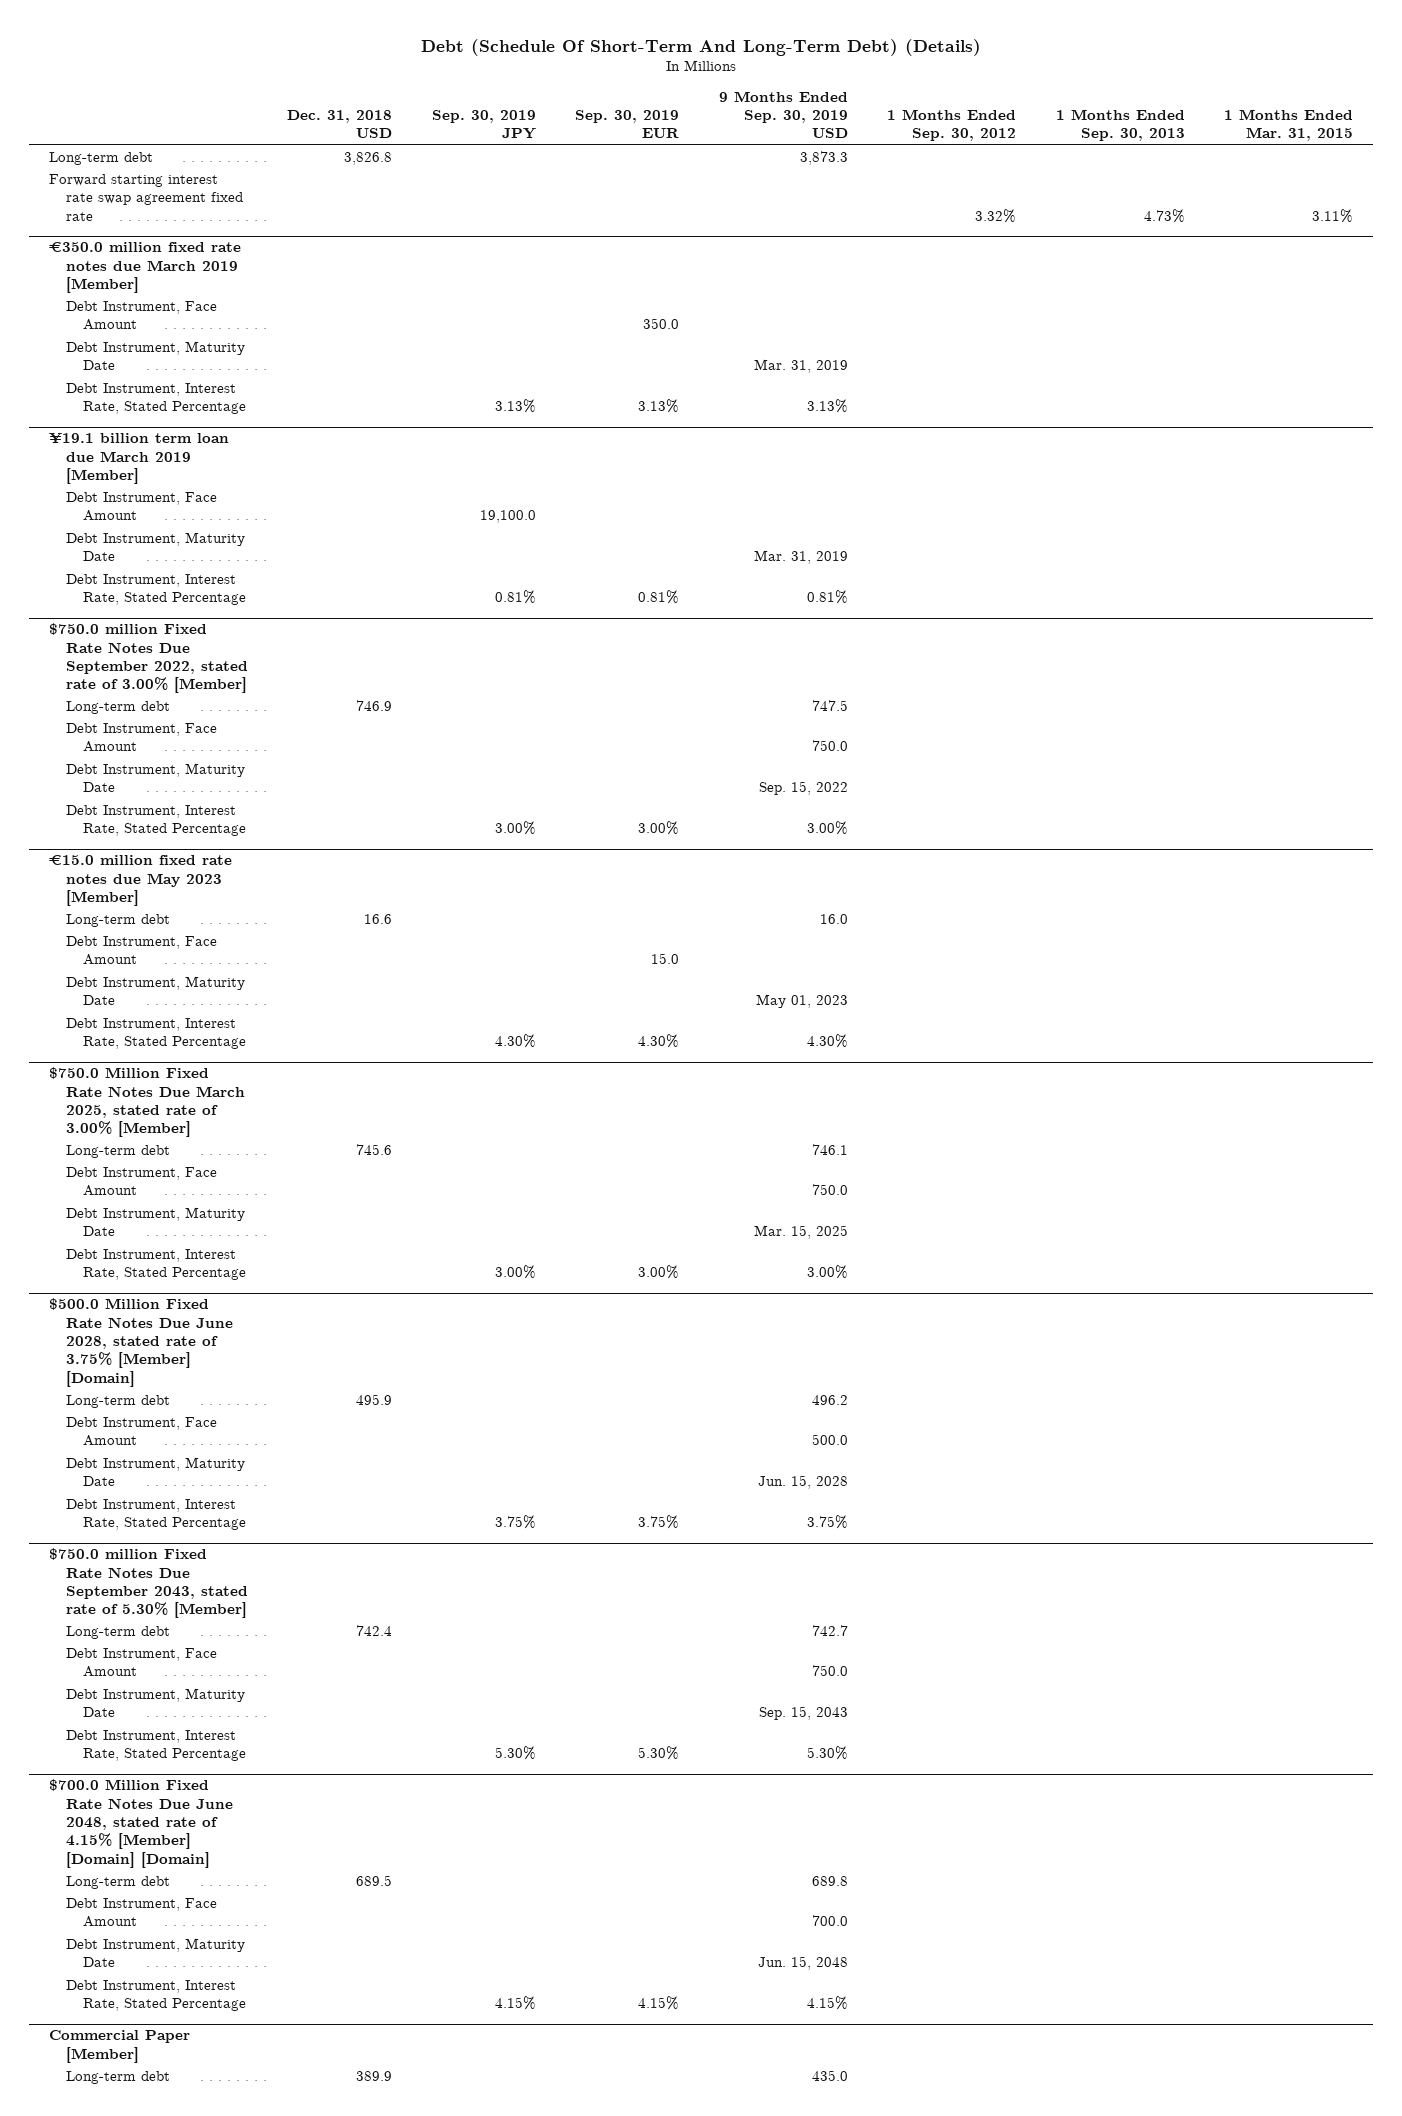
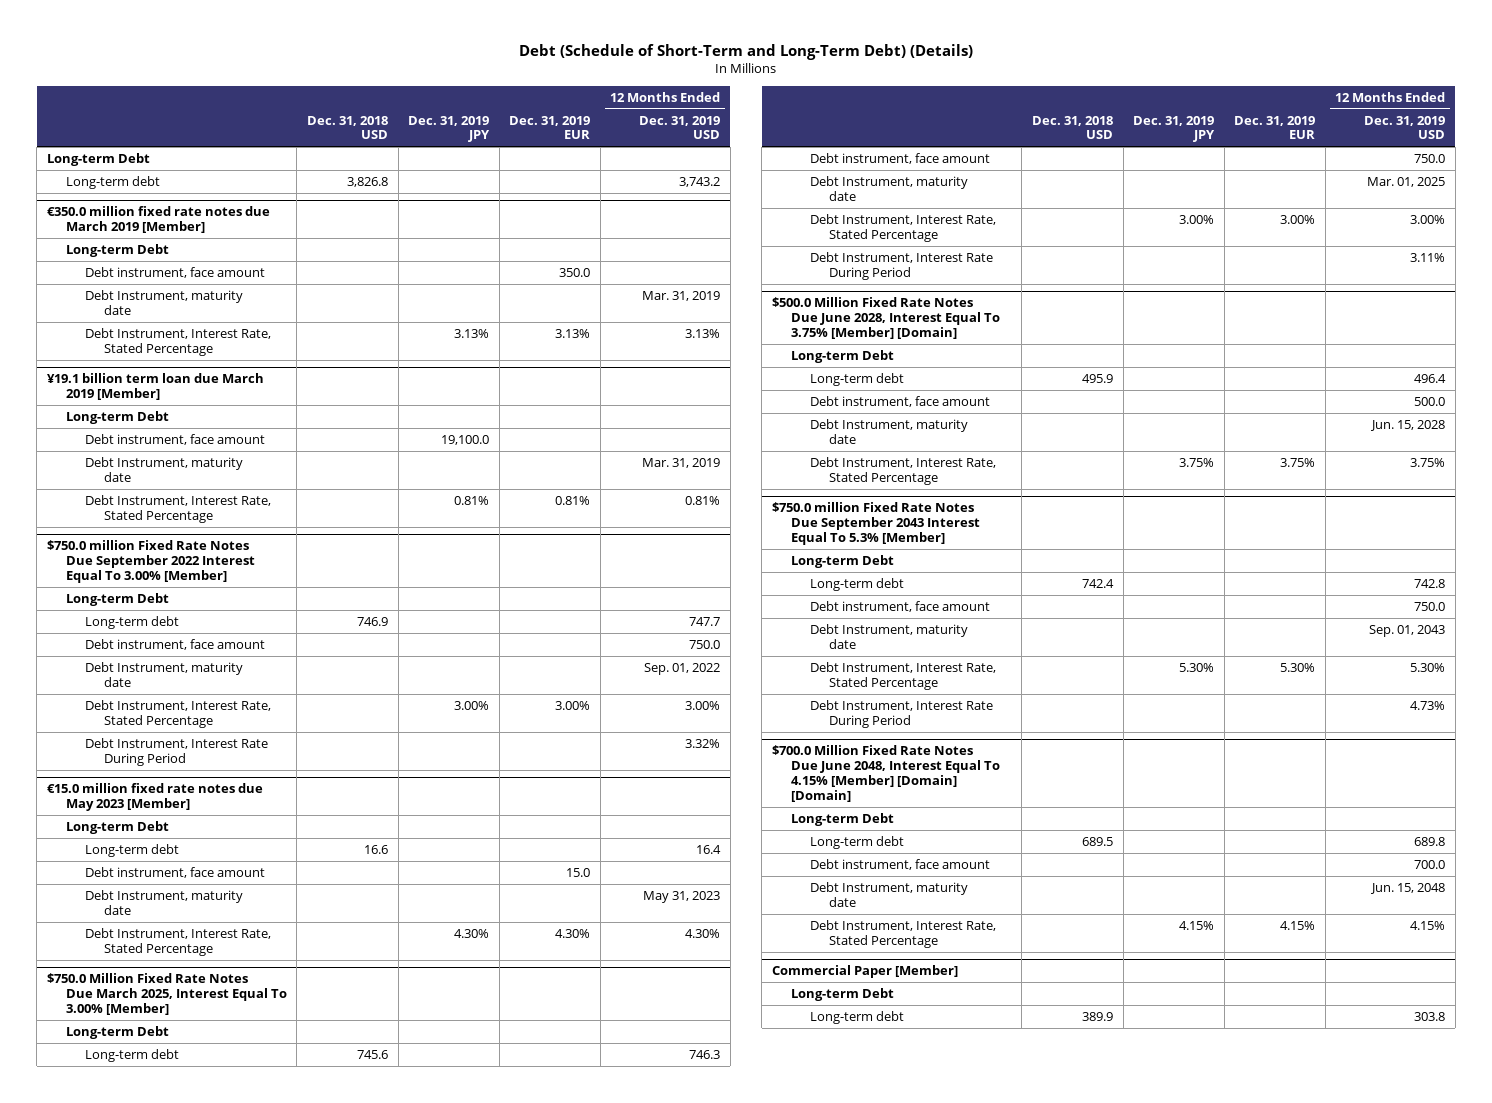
- Debt (Schedule Of Short-Term And Long-Term Debt) (Details)
+ Debt (Schedule of Short-Term and Long-Term Debt) (Details)
- | Dec. 31, 2018 USD | Sep. 30, 2019 JPY | Sep. 30, 2019 EUR | 9 Months Ended Sep. 30, 2019 USD | 1 Months Ended Sep. 30, 2012 | 1 Months Ended Sep. 30, 2013 | 1 Months Ended Mar. 31, 2015
+ | Dec. 31, 2018 USD | Dec. 31, 2019 JPY | Dec. 31, 2019 EUR | 12 Months Ended Dec. 31, 2019 USD
+ Long-term Debt
- Forward starting interest rate swap agreement fixed rate | | | | | 3.32% | 4.73% | 3.11%
@ €350.0 million fixed rate notes due March 2019 [Member]
- Debt Instrument, Face Amount | | | 350.0 | | | |
- Debt Instrument, Maturity Date | | | | Mar. 31, 2019 | | |
+ Long-term Debt
+ Debt instrument, face amount | | | 350.0 |
+ Debt Instrument, maturity date | | | | Mar. 31, 2019
@ ¥19.1 billion term loan due March 2019 [Member]
- Debt Instrument, Face Amount | | 19,100.0 | | | | |
- Debt Instrument, Maturity Date | | | | Mar. 31, 2019 | | |
+ Long-term Debt
+ Debt instrument, face amount | | 19,100.0 | |
+ Debt Instrument, maturity date | | | | Mar. 31, 2019
- $750.0 million Fixed Rate Notes Due September 2022, stated rate of 3.00% [Member]
+ $750.0 million Fixed Rate Notes Due September 2022 Interest Equal To 3.00% [Member]
+ Long-term Debt
- Debt Instrument, Face Amount | | | | 750.0 | | |
- Debt Instrument, Maturity Date | | | | Sep. 15, 2022 | | |
+ Debt instrument, face amount | | | | 750.0
+ Debt Instrument, maturity date | | | | Sep. 01, 2022
+ Debt Instrument, Interest Rate During Period | | | | 3.32%
@ €15.0 million fixed rate notes due May 2023 [Member]
+ Long-term Debt
- Debt Instrument, Face Amount | | | 15.0 | | | |
- Debt Instrument, Maturity Date | | | | May 01, 2023 | | |
+ Debt instrument, face amount | | | 15.0 |
+ Debt Instrument, maturity date | | | | May 31, 2023
- $750.0 Million Fixed Rate Notes Due March 2025, stated rate of 3.00% [Member]
+ $750.0 Million Fixed Rate Notes Due March 2025, Interest Equal To 3.00% [Member]
+ Long-term Debt
- Debt Instrument, Face Amount | | | | 750.0 | | |
- Debt Instrument, Maturity Date | | | | Mar. 15, 2025 | | |
+ Debt instrument, face amount | | | | 750.0
+ Debt Instrument, maturity date | | | | Mar. 01, 2025
- $500.0 Million Fixed Rate Notes Due June 2028, stated rate of 3.75% [Member] [Domain]
+ Debt Instrument, Interest Rate During Period | | | | 3.11%
+ $500.0 Million Fixed Rate Notes Due June 2028, Interest Equal To 3.75% [Member] [Domain]
+ Long-term Debt
- Debt Instrument, Face Amount | | | | 500.0 | | |
- Debt Instrument, Maturity Date | | | | Jun. 15, 2028 | | |
+ Debt instrument, face amount | | | | 500.0
+ Debt Instrument, maturity date | | | | Jun. 15, 2028
- $750.0 million Fixed Rate Notes Due September 2043, stated rate of 5.30% [Member]
+ $750.0 million Fixed Rate Notes Due September 2043 Interest Equal To 5.3% [Member]
+ Long-term Debt
- Debt Instrument, Face Amount | | | | 750.0 | | |
- Debt Instrument, Maturity Date | | | | Sep. 15, 2043 | | |
+ Debt instrument, face amount | | | | 750.0
+ Debt Instrument, maturity date | | | | Sep. 01, 2043
- $700.0 Million Fixed Rate Notes Due June 2048, stated rate of 4.15% [Member] [Domain] [Domain]
+ Debt Instrument, Interest Rate During Period | | | | 4.73%
+ $700.0 Million Fixed Rate Notes Due June 2048, Interest Equal To 4.15% [Member] [Domain] [Domain]
+ Long-term Debt
- Debt Instrument, Face Amount | | | | 700.0 | | |
- Debt Instrument, Maturity Date | | | | Jun. 15, 2048 | | |
+ Debt instrument, face amount | | | | 700.0
+ Debt Instrument, maturity date | | | | Jun. 15, 2048
@ Commercial Paper [Member]
+ Long-term Debt

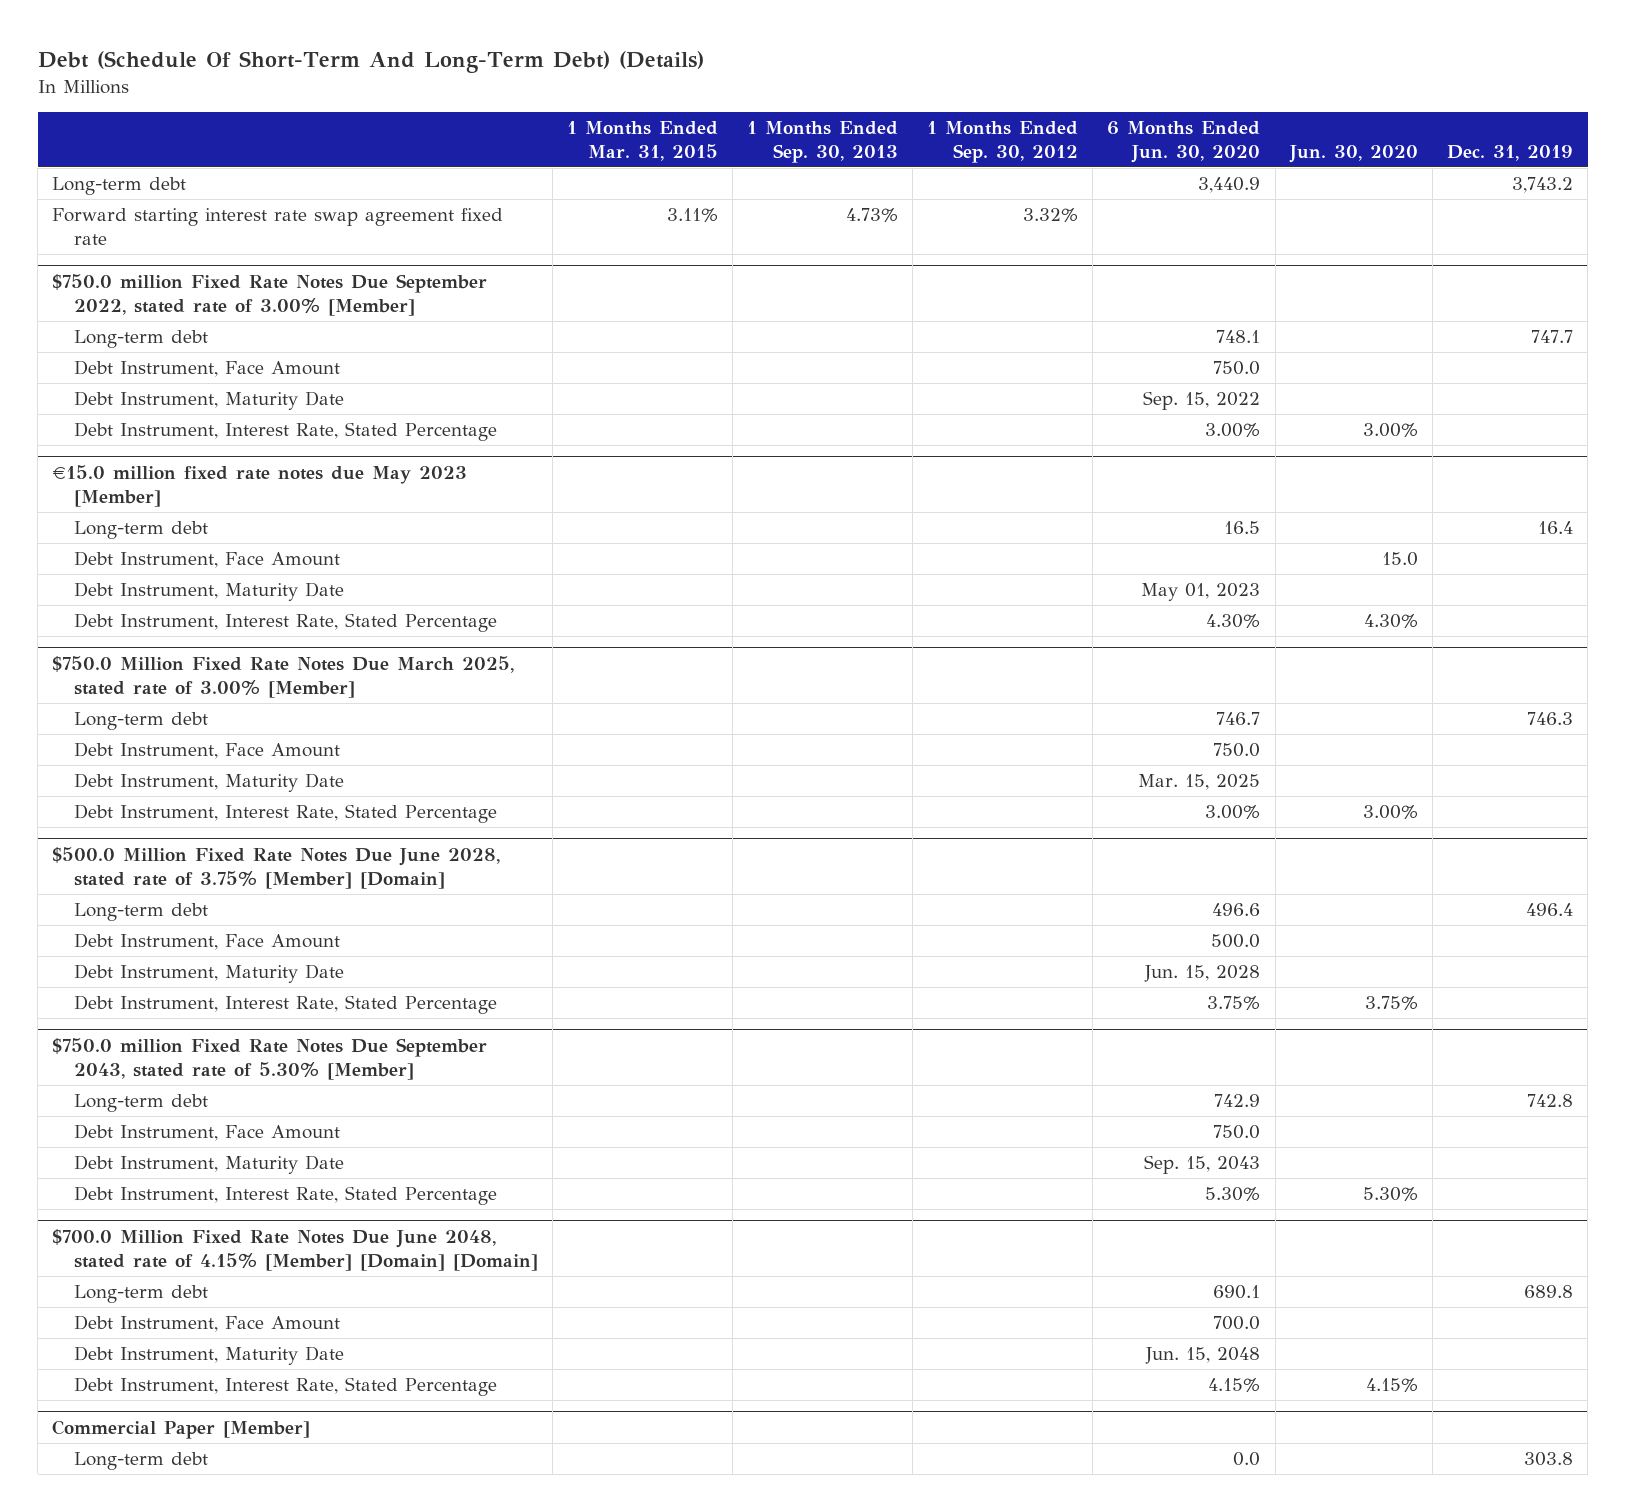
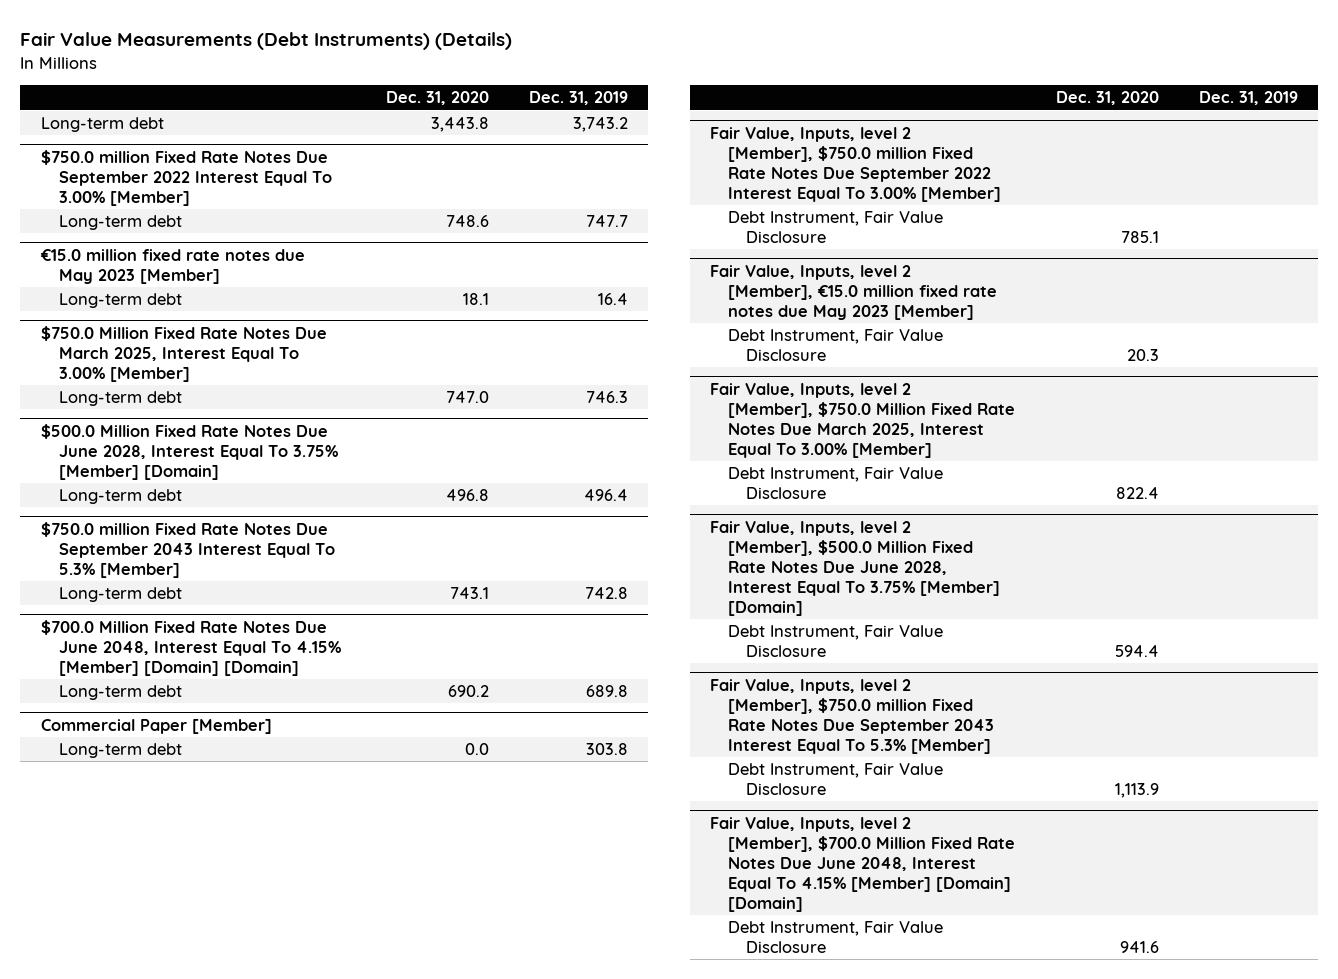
- Debt (Schedule Of Short-Term And Long-Term Debt) (Details)
+ Fair Value Measurements (Debt Instruments) (Details)
- | 1 Months Ended Mar. 31, 2015 | 1 Months Ended Sep. 30, 2013 | 1 Months Ended Sep. 30, 2012 | 6 Months Ended Jun. 30, 2020 | Jun. 30, 2020 | Dec. 31, 2019
+ | Dec. 31, 2020 | Dec. 31, 2019
- Forward starting interest rate swap agreement fixed rate | 3.11% | 4.73% | 3.32% | | |
- $750.0 million Fixed Rate Notes Due September 2022, stated rate of 3.00% [Member]
+ $750.0 million Fixed Rate Notes Due September 2022 Interest Equal To 3.00% [Member]
- Debt Instrument, Face Amount | | | | 750.0 | |
- Debt Instrument, Maturity Date | | | | Sep. 15, 2022 | |
- Debt Instrument, Interest Rate, Stated Percentage | | | | 3.00% | 3.00% |
@ €15.0 million fixed rate notes due May 2023 [Member]
- Debt Instrument, Face Amount | | | | | 15.0 |
- Debt Instrument, Maturity Date | | | | May 01, 2023 | |
- Debt Instrument, Interest Rate, Stated Percentage | | | | 4.30% | 4.30% |
- $750.0 Million Fixed Rate Notes Due March 2025, stated rate of 3.00% [Member]
+ $750.0 Million Fixed Rate Notes Due March 2025, Interest Equal To 3.00% [Member]
- Debt Instrument, Face Amount | | | | 750.0 | |
- Debt Instrument, Maturity Date | | | | Mar. 15, 2025 | |
- Debt Instrument, Interest Rate, Stated Percentage | | | | 3.00% | 3.00% |
- $500.0 Million Fixed Rate Notes Due June 2028, stated rate of 3.75% [Member] [Domain]
+ $500.0 Million Fixed Rate Notes Due June 2028, Interest Equal To 3.75% [Member] [Domain]
- Debt Instrument, Face Amount | | | | 500.0 | |
- Debt Instrument, Maturity Date | | | | Jun. 15, 2028 | |
- Debt Instrument, Interest Rate, Stated Percentage | | | | 3.75% | 3.75% |
- $750.0 million Fixed Rate Notes Due September 2043, stated rate of 5.30% [Member]
+ $750.0 million Fixed Rate Notes Due September 2043 Interest Equal To 5.3% [Member]
- Debt Instrument, Face Amount | | | | 750.0 | |
- Debt Instrument, Maturity Date | | | | Sep. 15, 2043 | |
- Debt Instrument, Interest Rate, Stated Percentage | | | | 5.30% | 5.30% |
- $700.0 Million Fixed Rate Notes Due June 2048, stated rate of 4.15% [Member] [Domain] [Domain]
+ $700.0 Million Fixed Rate Notes Due June 2048, Interest Equal To 4.15% [Member] [Domain] [Domain]
- Debt Instrument, Face Amount | | | | 700.0 | |
- Debt Instrument, Maturity Date | | | | Jun. 15, 2048 | |
- Debt Instrument, Interest Rate, Stated Percentage | | | | 4.15% | 4.15% |
+ Fair Value, Inputs, level 2 [Member], $750.0 million Fixed Rate Notes Due September 2022 Interest Equal To 3.00% [Member]
+ Debt Instrument, Fair Value Disclosure | 785.1 |
+ Fair Value, Inputs, level 2 [Member], €15.0 million fixed rate notes due May 2023 [Member]
+ Debt Instrument, Fair Value Disclosure | 20.3 |
+ Fair Value, Inputs, level 2 [Member], $750.0 Million Fixed Rate Notes Due March 2025, Interest Equal To 3.00% [Member]
+ Debt Instrument, Fair Value Disclosure | 822.4 |
+ Fair Value, Inputs, level 2 [Member], $500.0 Million Fixed Rate Notes Due June 2028, Interest Equal To 3.75% [Member] [Domain]
+ Debt Instrument, Fair Value Disclosure | 594.4 |
+ Fair Value, Inputs, level 2 [Member], $750.0 million Fixed Rate Notes Due September 2043 Interest Equal To 5.3% [Member]
+ Debt Instrument, Fair Value Disclosure | 1,113.9 |
+ Fair Value, Inputs, level 2 [Member], $700.0 Million Fixed Rate Notes Due June 2048, Interest Equal To 4.15% [Member] [Domain] [Domain]
+ Debt Instrument, Fair Value Disclosure | 941.6 |

